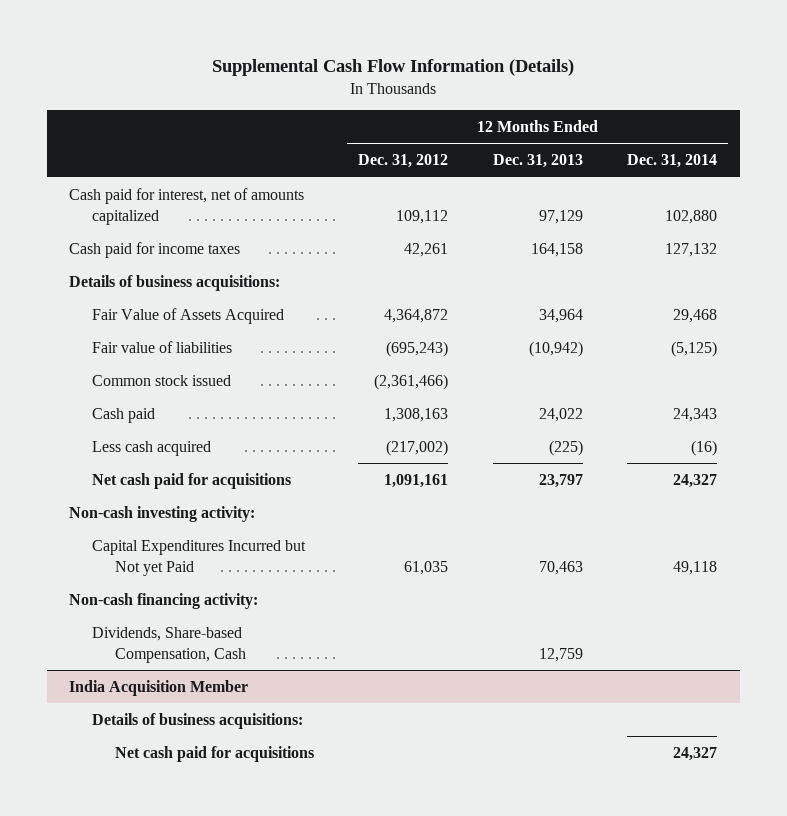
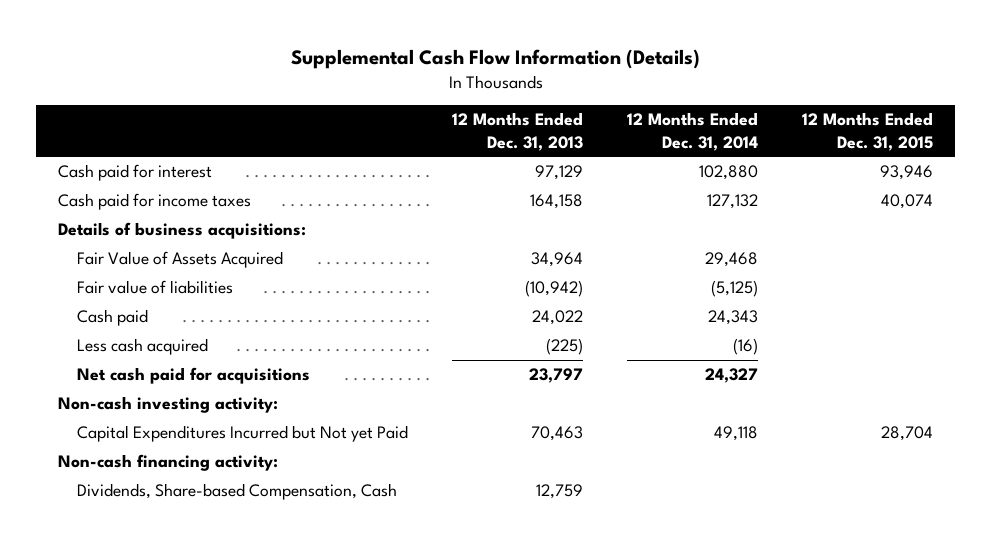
- | 12 Months Ended Dec. 31, 2012 | 12 Months Ended Dec. 31, 2013 | 12 Months Ended Dec. 31, 2014
+ | 12 Months Ended Dec. 31, 2013 | 12 Months Ended Dec. 31, 2014 | 12 Months Ended Dec. 31, 2015
- Cash paid for interest, net of amounts capitalized | 109,112 | 97,129 | 102,880
+ Cash paid for interest | 97,129 | 102,880 | 93,946
- Common stock issued | (2,361,466) | |
- India Acquisition Member
- Details of business acquisitions:
- Net cash paid for acquisitions | | | 24,327

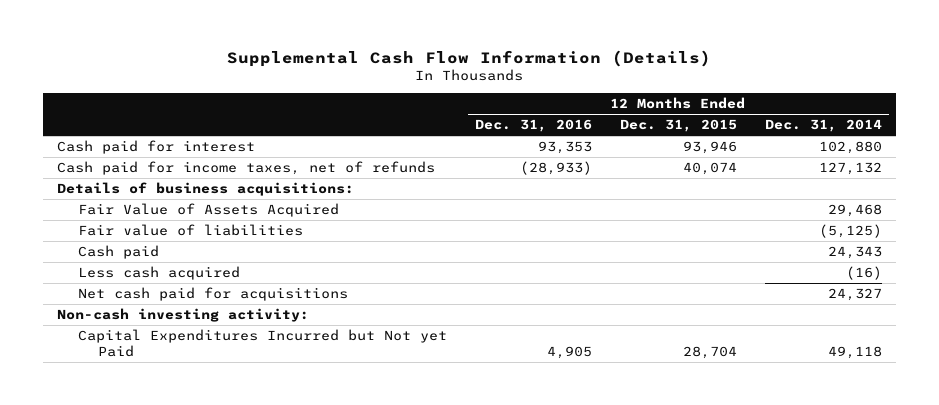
- | 12 Months Ended Dec. 31, 2013 | 12 Months Ended Dec. 31, 2014 | 12 Months Ended Dec. 31, 2015
+ | 12 Months Ended Dec. 31, 2016 | 12 Months Ended Dec. 31, 2015 | 12 Months Ended Dec. 31, 2014
- Cash paid for income taxes | 164,158 | 127,132 | 40,074
+ Cash paid for income taxes, net of refunds | (28,933) | 40,074 | 127,132
- Non-cash financing activity:
- Dividends, Share-based Compensation, Cash | 12,759 | |

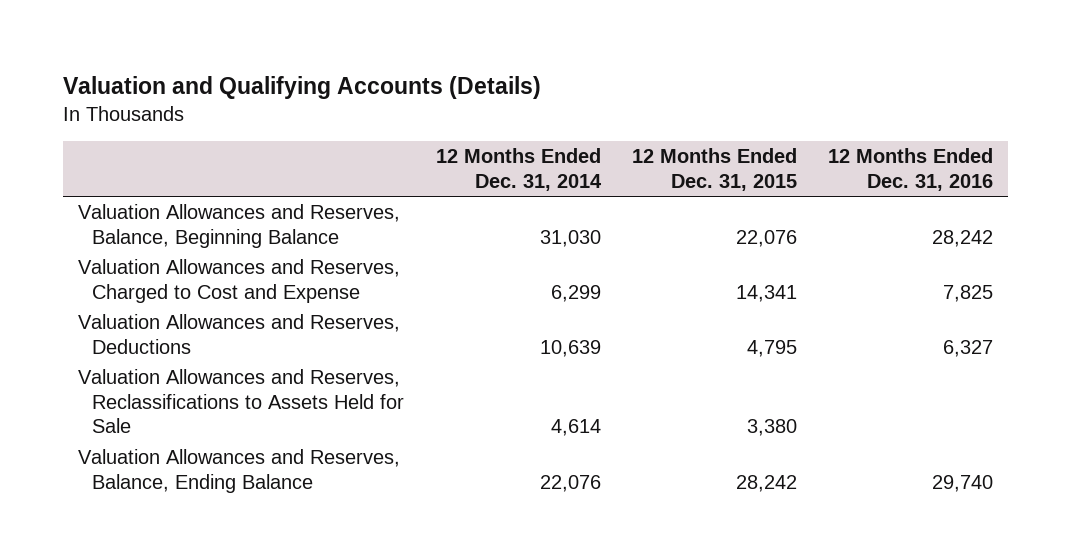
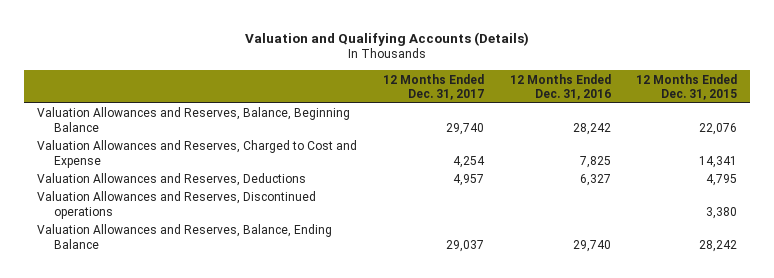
- | 12 Months Ended Dec. 31, 2014 | 12 Months Ended Dec. 31, 2015 | 12 Months Ended Dec. 31, 2016
+ | 12 Months Ended Dec. 31, 2017 | 12 Months Ended Dec. 31, 2016 | 12 Months Ended Dec. 31, 2015
- Valuation Allowances and Reserves, Reclassifications to Assets Held for Sale | 4,614 | 3,380 |
+ Valuation Allowances and Reserves, Discontinued operations | | | 3,380

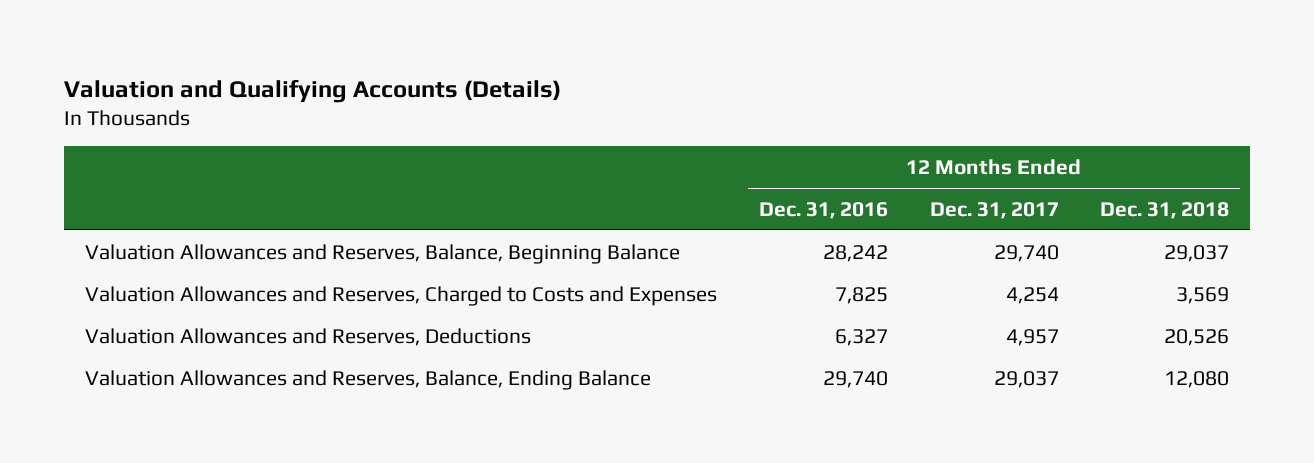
- | 12 Months Ended Dec. 31, 2017 | 12 Months Ended Dec. 31, 2016 | 12 Months Ended Dec. 31, 2015
+ | 12 Months Ended Dec. 31, 2016 | 12 Months Ended Dec. 31, 2017 | 12 Months Ended Dec. 31, 2018
- Valuation Allowances and Reserves, Charged to Cost and Expense | 4,254 | 7,825 | 14,341
+ Valuation Allowances and Reserves, Charged to Costs and Expenses | 7,825 | 4,254 | 3,569
- Valuation Allowances and Reserves, Discontinued operations | | | 3,380

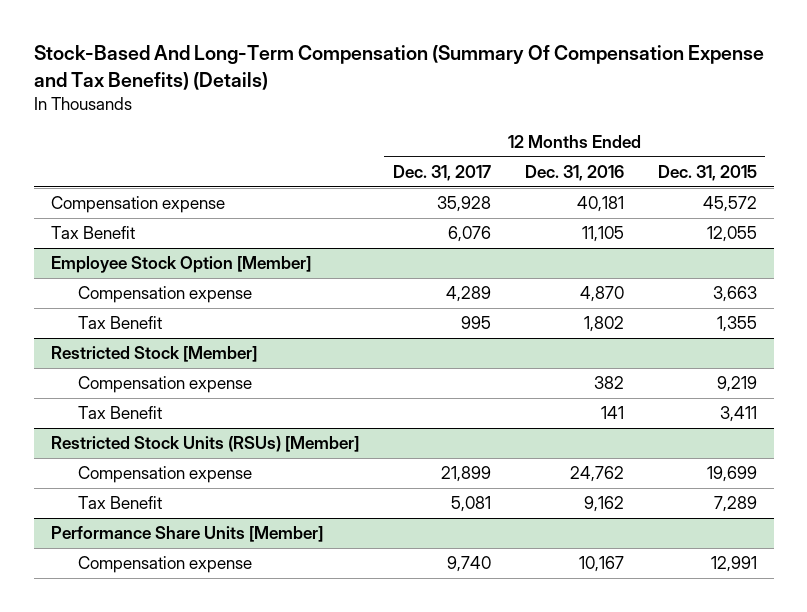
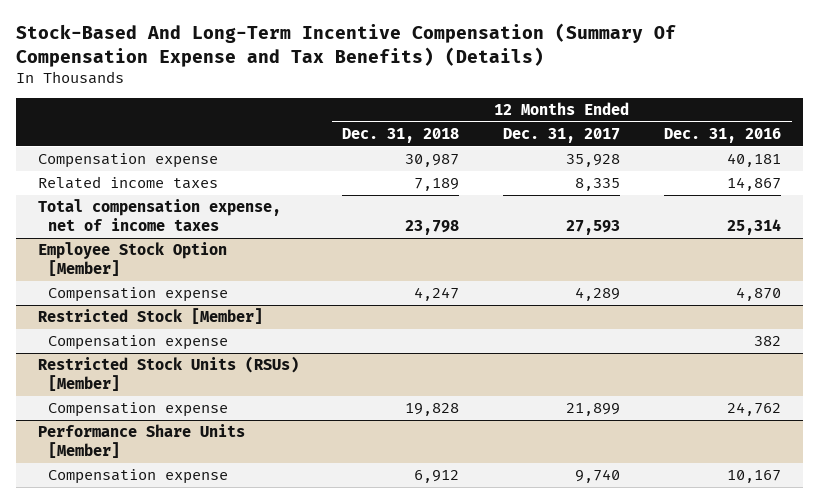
- Stock-Based And Long-Term Compensation (Summary Of Compensation Expense and Tax Benefits) (Details)
+ Stock-Based And Long-Term Incentive Compensation (Summary Of Compensation Expense and Tax Benefits) (Details)
- | 12 Months Ended Dec. 31, 2017 | 12 Months Ended Dec. 31, 2016 | 12 Months Ended Dec. 31, 2015
+ | 12 Months Ended Dec. 31, 2018 | 12 Months Ended Dec. 31, 2017 | 12 Months Ended Dec. 31, 2016
- Tax Benefit | 6,076 | 11,105 | 12,055
+ Related income taxes | 7,189 | 8,335 | 14,867
+ Total compensation expense, net of income taxes | 23,798 | 27,593 | 25,314
@ Employee Stock Option [Member]
- Tax Benefit | 995 | 1,802 | 1,355
@ Restricted Stock [Member]
- Tax Benefit | | 141 | 3,411
@ Restricted Stock Units (RSUs) [Member]
- Tax Benefit | 5,081 | 9,162 | 7,289

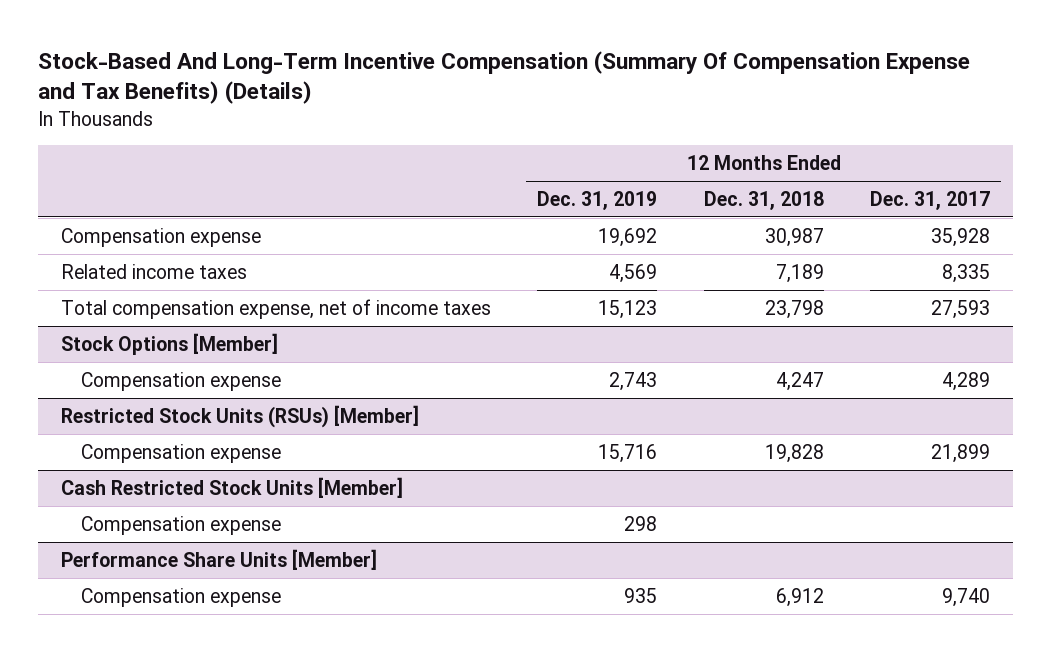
- | 12 Months Ended Dec. 31, 2018 | 12 Months Ended Dec. 31, 2017 | 12 Months Ended Dec. 31, 2016
+ | 12 Months Ended Dec. 31, 2019 | 12 Months Ended Dec. 31, 2018 | 12 Months Ended Dec. 31, 2017
- Employee Stock Option [Member]
+ Stock Options [Member]
- Restricted Stock [Member]
- Compensation expense | | | 382
+ Cash Restricted Stock Units [Member]
+ Compensation expense | 298 | |

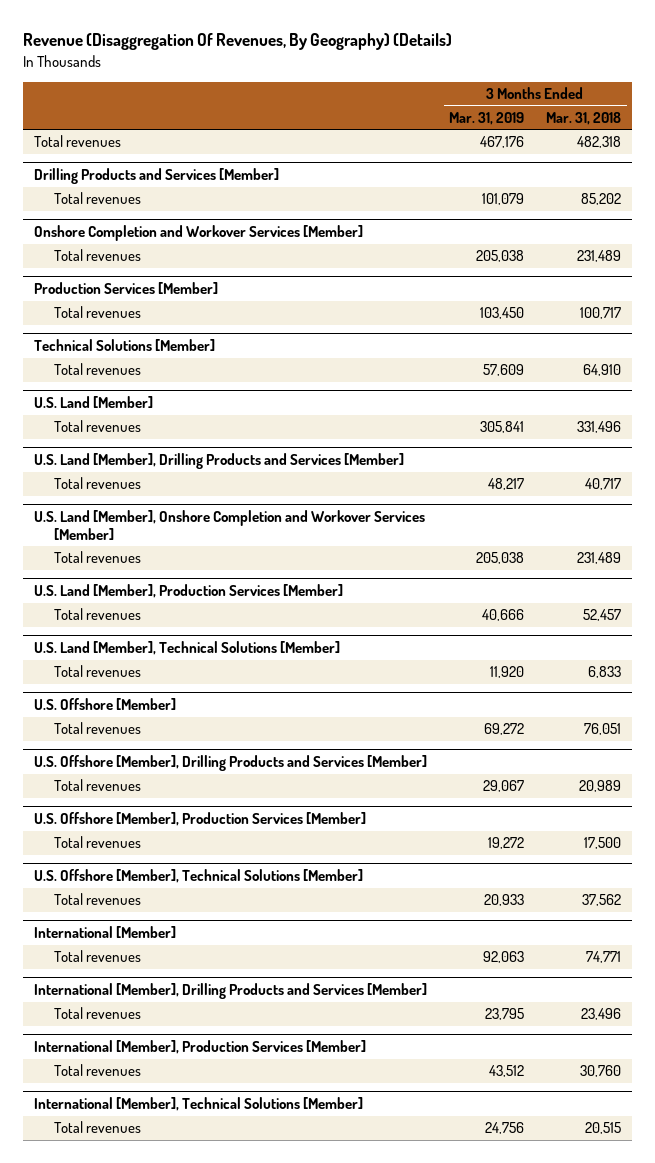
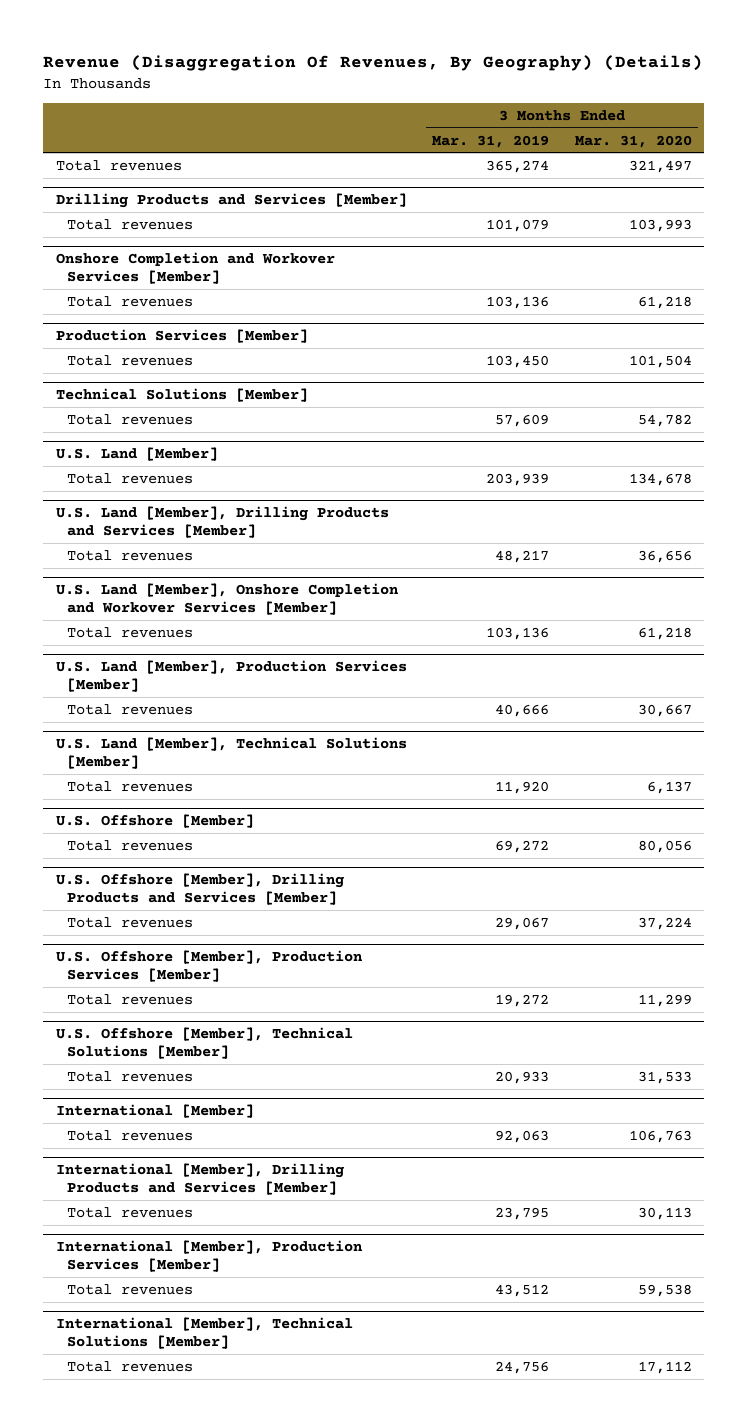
- | 3 Months Ended Mar. 31, 2019 | 3 Months Ended Mar. 31, 2018
+ | 3 Months Ended Mar. 31, 2019 | 3 Months Ended Mar. 31, 2020
- Total revenues | 467,176 | 482,318
+ Total revenues | 365,274 | 321,497
@ Onshore Completion and Workover Services [Member]
- Total revenues | 205,038 | 231,489
+ Total revenues | 103,136 | 61,218
@ U.S. Land [Member]
- Total revenues | 305,841 | 331,496
+ Total revenues | 203,939 | 134,678
@ U.S. Land [Member], Onshore Completion and Workover Services [Member]
- Total revenues | 205,038 | 231,489
+ Total revenues | 103,136 | 61,218

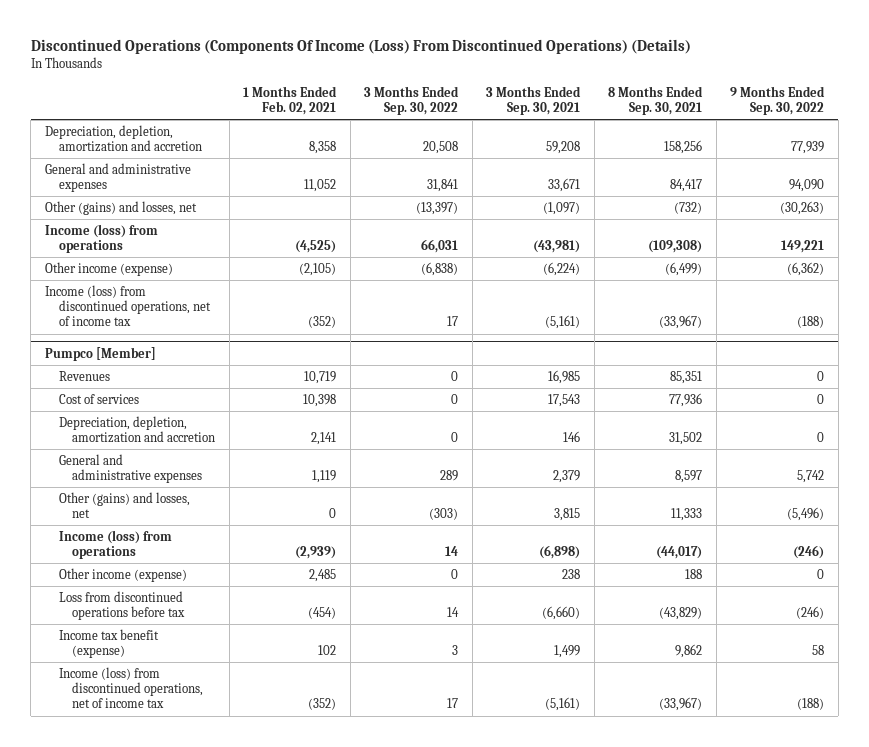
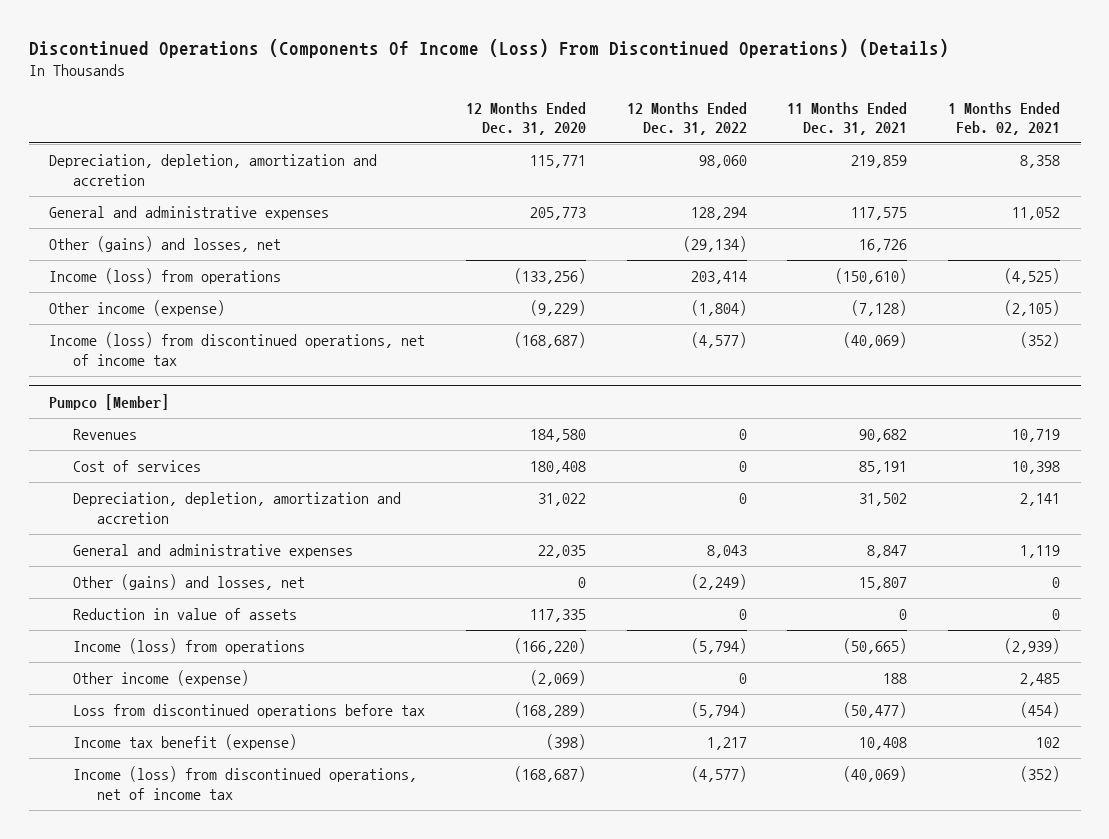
- | 1 Months Ended Feb. 02, 2021 | 3 Months Ended Sep. 30, 2022 | 3 Months Ended Sep. 30, 2021 | 8 Months Ended Sep. 30, 2021 | 9 Months Ended Sep. 30, 2022
+ | 12 Months Ended Dec. 31, 2020 | 12 Months Ended Dec. 31, 2022 | 11 Months Ended Dec. 31, 2021 | 1 Months Ended Feb. 02, 2021
@ Pumpco [Member]
+ Reduction in value of assets | 117,335 | 0 | 0 | 0

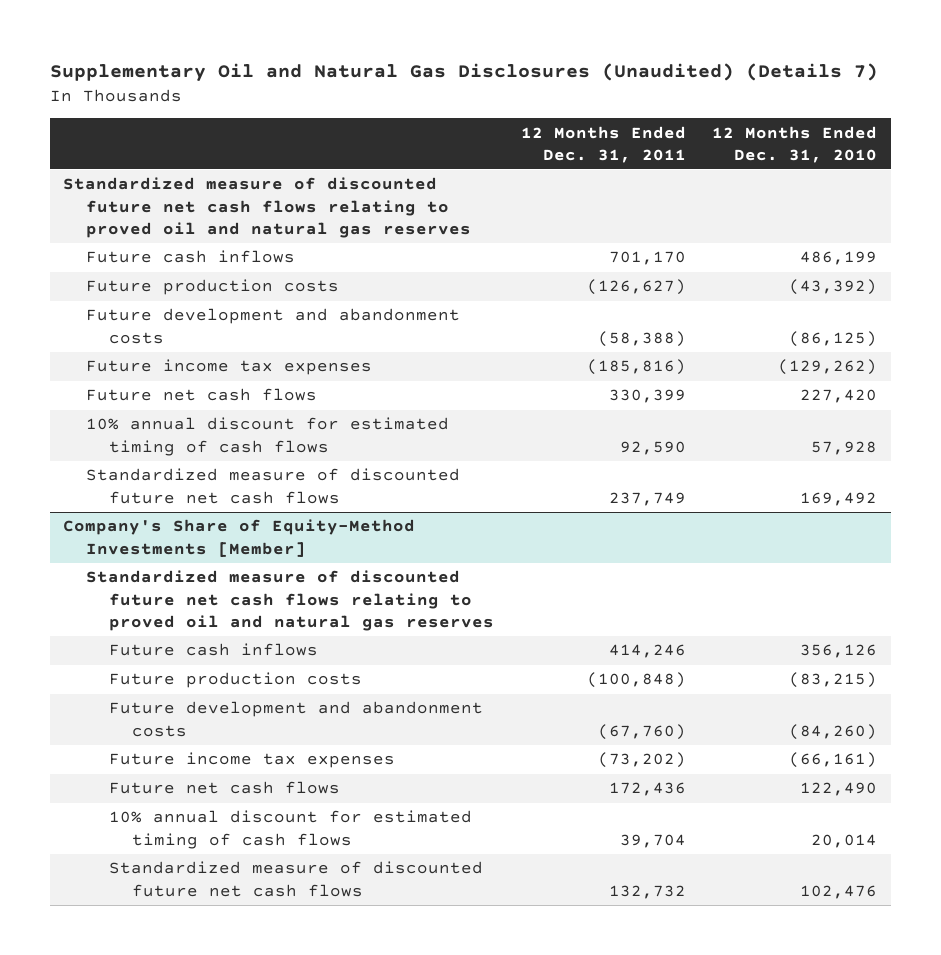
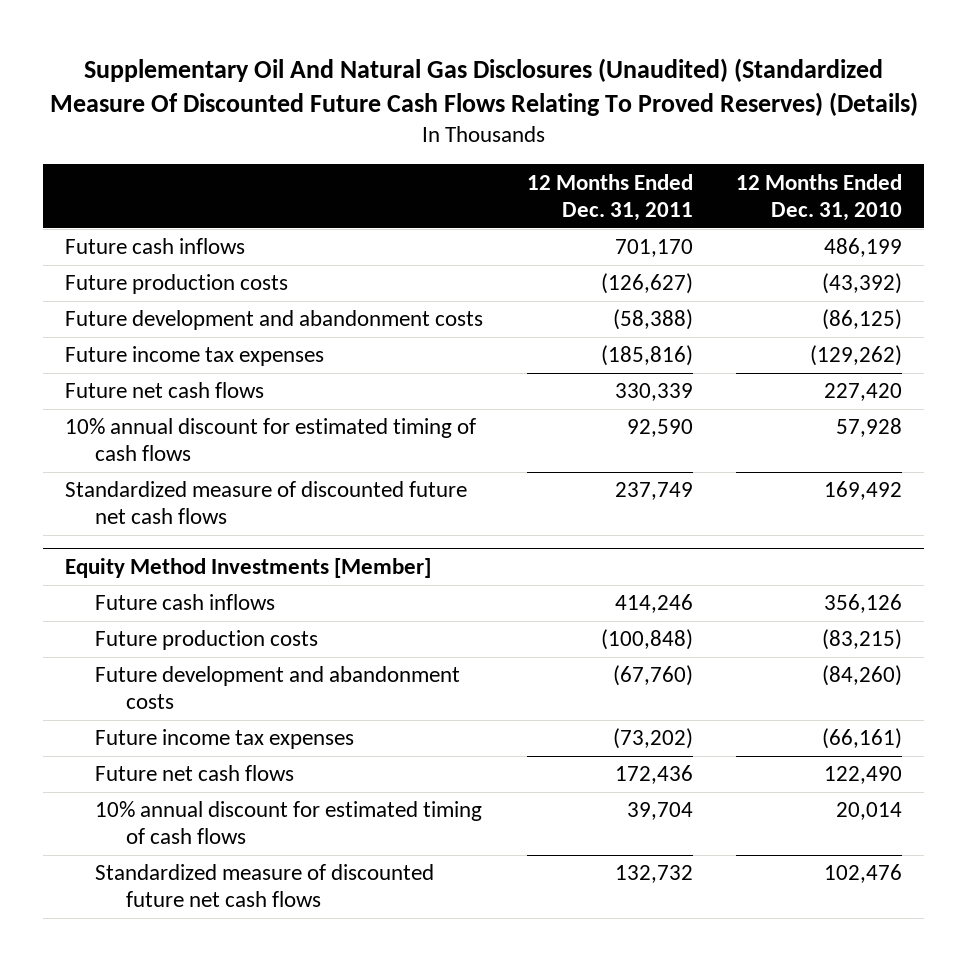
- Supplementary Oil and Natural Gas Disclosures (Unaudited) (Details 7)
+ Supplementary Oil And Natural Gas Disclosures (Unaudited) (Standardized Measure Of Discounted Future Cash Flows Relating To Proved Reserves) (Details)
- Standardized measure of discounted future net cash flows relating to proved oil and natural gas reserves
- Future net cash flows | 330,399 | 227,420
+ Future net cash flows | 330,339 | 227,420
- Company's Share of Equity-Method Investments [Member]
- Standardized measure of discounted future net cash flows relating to proved oil and natural gas reserves
+ Equity Method Investments [Member]

